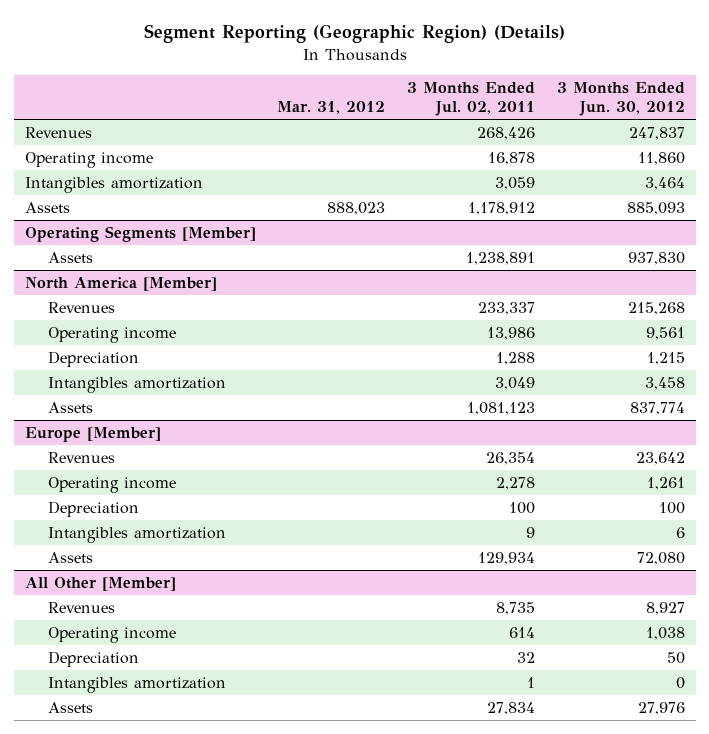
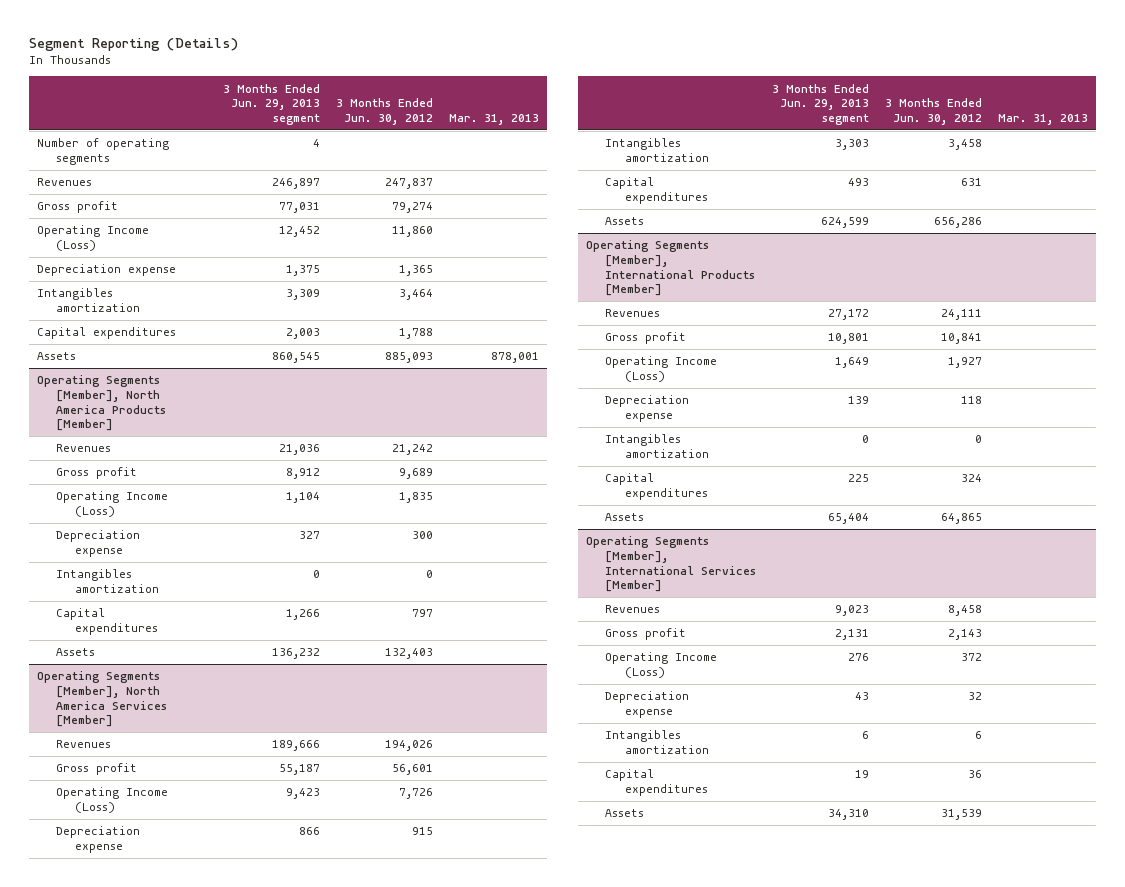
- Segment Reporting (Geographic Region) (Details)
+ Segment Reporting (Details)
- | Mar. 31, 2012 | 3 Months Ended Jul. 02, 2011 | 3 Months Ended Jun. 30, 2012
+ | 3 Months Ended Jun. 29, 2013 segment | 3 Months Ended Jun. 30, 2012 | Mar. 31, 2013
+ Number of operating segments | 4 | |
- Operating income | | 16,878 | 11,860
+ Gross profit | 77,031 | 79,274 |
+ Operating Income (Loss) | 12,452 | 11,860 |
+ Depreciation expense | 1,375 | 1,365 |
+ Capital expenditures | 2,003 | 1,788 |
- Operating Segments [Member]
- Assets | | 1,238,891 | 937,830
- North America [Member]
- Revenues | | 233,337 | 215,268
- Operating income | | 13,986 | 9,561
- Depreciation | | 1,288 | 1,215
+ Operating Segments [Member], North America Products [Member]
+ Revenues | 21,036 | 21,242 |
+ Gross profit | 8,912 | 9,689 |
+ Operating Income (Loss) | 1,104 | 1,835 |
+ Depreciation expense | 327 | 300 |
+ Intangibles amortization | 0 | 0 |
+ Capital expenditures | 1,266 | 797 |
+ Assets | 136,232 | 132,403 |
+ Operating Segments [Member], North America Services [Member]
+ Revenues | 189,666 | 194,026 |
+ Gross profit | 55,187 | 56,601 |
+ Operating Income (Loss) | 9,423 | 7,726 |
+ Depreciation expense | 866 | 915 |
- Assets | | 1,081,123 | 837,774
- Europe [Member]
- Revenues | | 26,354 | 23,642
- Operating income | | 2,278 | 1,261
- Depreciation | | 100 | 100
- Intangibles amortization | | 9 | 6
- Assets | | 129,934 | 72,080
- All Other [Member]
- Revenues | | 8,735 | 8,927
- Operating income | | 614 | 1,038
- Depreciation | | 32 | 50
+ Capital expenditures | 493 | 631 |
+ Assets | 624,599 | 656,286 |
+ Operating Segments [Member], International Products [Member]
+ Revenues | 27,172 | 24,111 |
+ Gross profit | 10,801 | 10,841 |
+ Operating Income (Loss) | 1,649 | 1,927 |
+ Depreciation expense | 139 | 118 |
- Assets | | 27,834 | 27,976
+ Capital expenditures | 225 | 324 |
+ Assets | 65,404 | 64,865 |
+ Operating Segments [Member], International Services [Member]
+ Revenues | 9,023 | 8,458 |
+ Gross profit | 2,131 | 2,143 |
+ Operating Income (Loss) | 276 | 372 |
+ Depreciation expense | 43 | 32 |
+ Intangibles amortization | 6 | 6 |
+ Capital expenditures | 19 | 36 |
+ Assets | 34,310 | 31,539 |

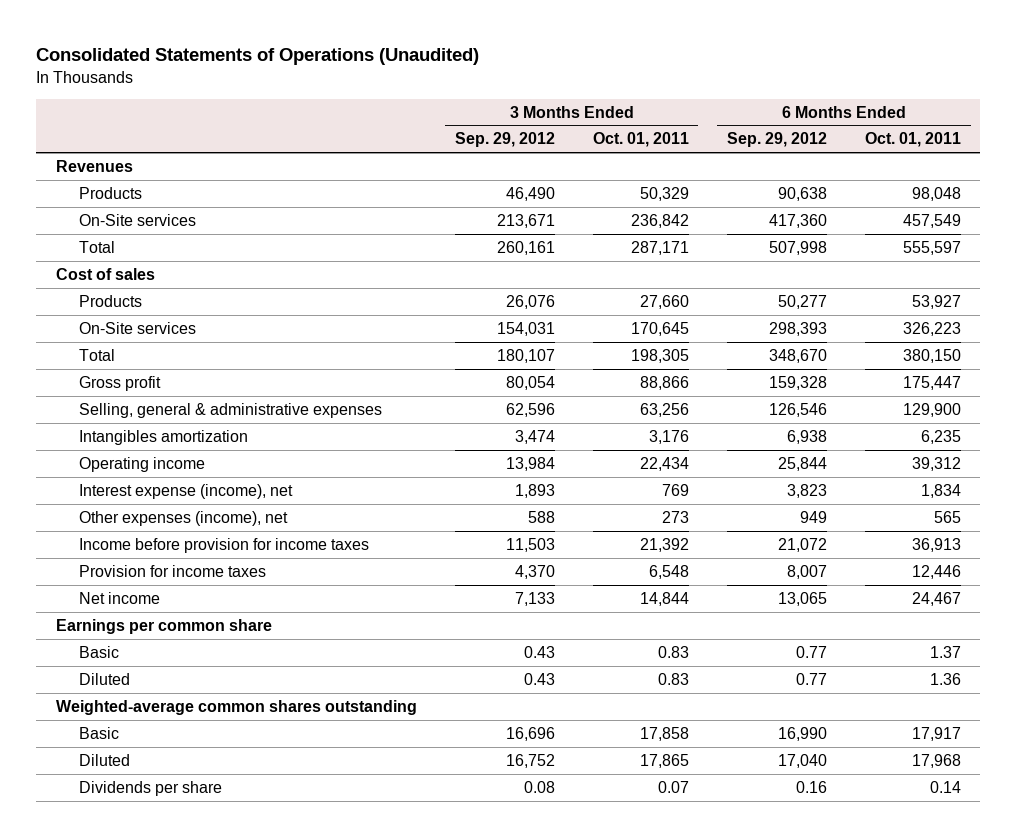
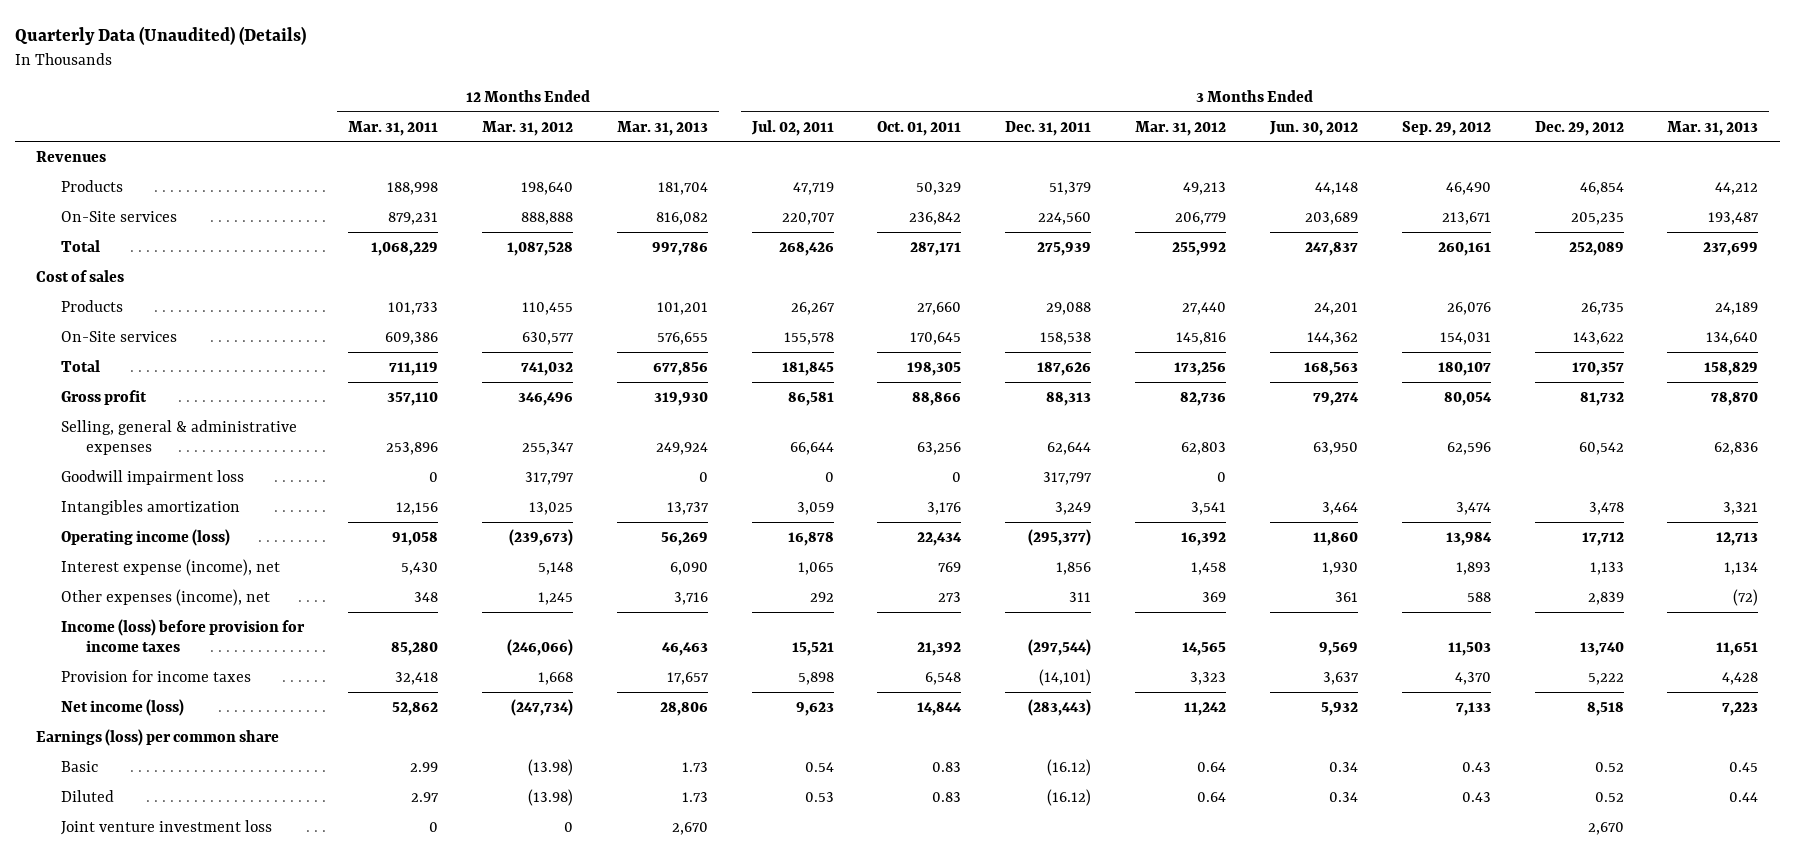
- Consolidated Statements of Operations (Unaudited)
+ Quarterly Data (Unaudited) (Details)
- | 3 Months Ended Sep. 29, 2012 | 3 Months Ended Oct. 01, 2011 | 6 Months Ended Sep. 29, 2012 | 6 Months Ended Oct. 01, 2011
+ | 12 Months Ended Mar. 31, 2011 | 12 Months Ended Mar. 31, 2012 | 12 Months Ended Mar. 31, 2013 | 3 Months Ended Jul. 02, 2011 | 3 Months Ended Oct. 01, 2011 | 3 Months Ended Dec. 31, 2011 | 3 Months Ended Mar. 31, 2012 | 3 Months Ended Jun. 30, 2012 | 3 Months Ended Sep. 29, 2012 | 3 Months Ended Dec. 29, 2012 | 3 Months Ended Mar. 31, 2013
+ Goodwill impairment loss | 0 | 317,797 | 0 | 0 | 0 | 317,797 | 0 | | | |
- Operating income | 13,984 | 22,434 | 25,844 | 39,312
+ Operating income (loss) | 91,058 | (239,673) | 56,269 | 16,878 | 22,434 | (295,377) | 16,392 | 11,860 | 13,984 | 17,712 | 12,713
- Income before provision for income taxes | 11,503 | 21,392 | 21,072 | 36,913
+ Income (loss) before provision for income taxes | 85,280 | (246,066) | 46,463 | 15,521 | 21,392 | (297,544) | 14,565 | 9,569 | 11,503 | 13,740 | 11,651
- Net income | 7,133 | 14,844 | 13,065 | 24,467
- Earnings per common share
+ Net income (loss) | 52,862 | (247,734) | 28,806 | 9,623 | 14,844 | (283,443) | 11,242 | 5,932 | 7,133 | 8,518 | 7,223
+ Earnings (loss) per common share
- Weighted-average common shares outstanding
- Basic | 16,696 | 17,858 | 16,990 | 17,917
- Diluted | 16,752 | 17,865 | 17,040 | 17,968
- Dividends per share | 0.08 | 0.07 | 0.16 | 0.14
+ Joint venture investment loss | 0 | 0 | 2,670 | | | | | | | 2,670 |

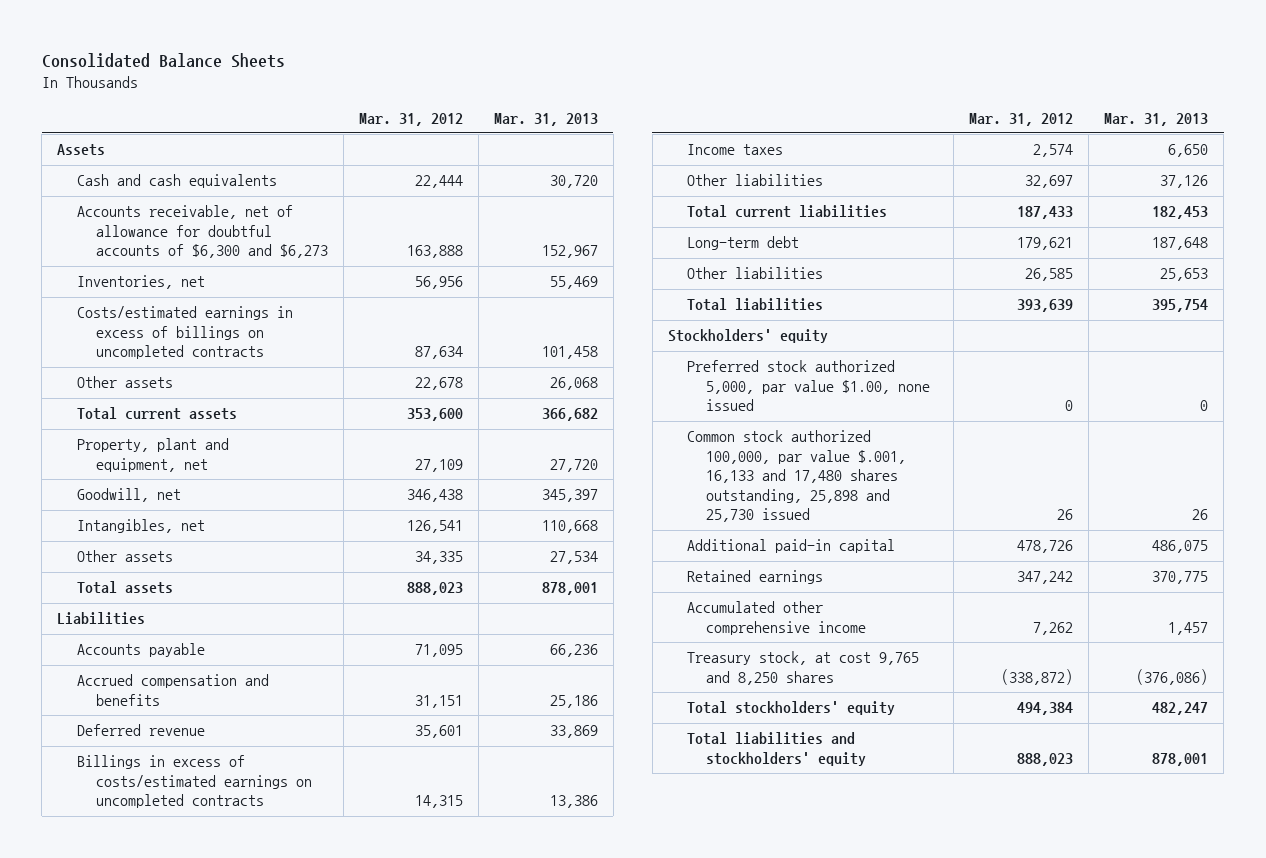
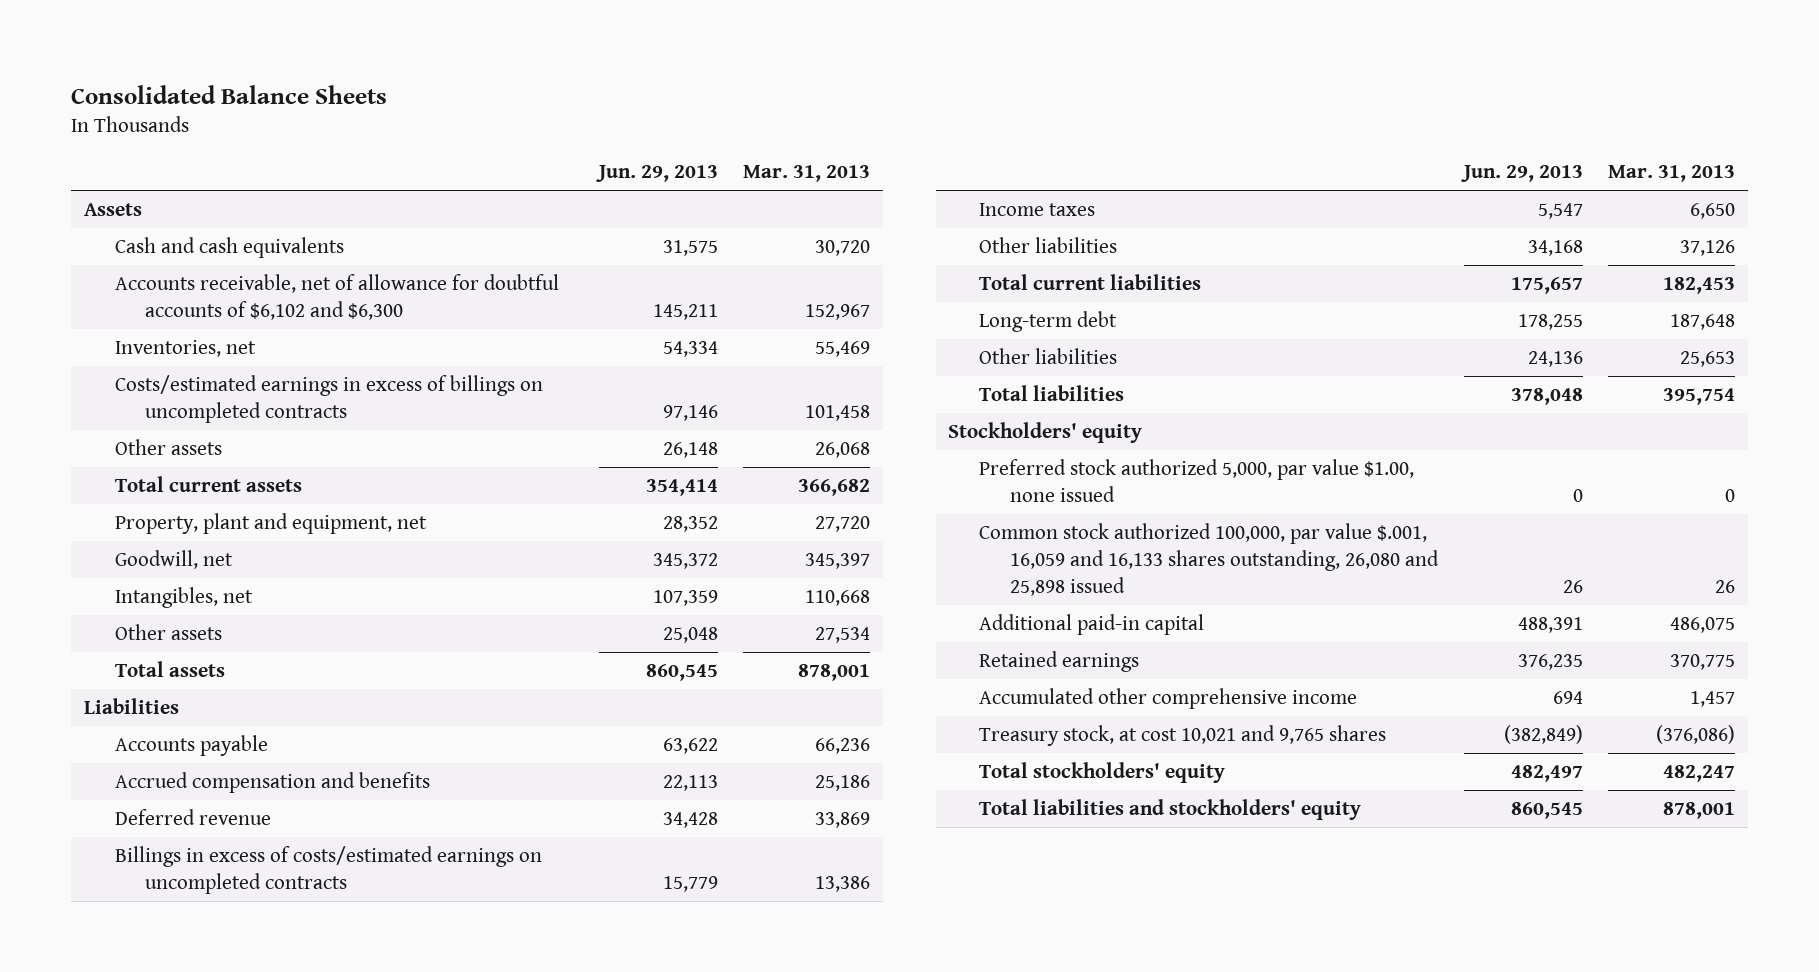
- | Mar. 31, 2012 | Mar. 31, 2013
+ | Jun. 29, 2013 | Mar. 31, 2013
- Accounts receivable, net of allowance for doubtful accounts of $6,300 and $6,273 | 163,888 | 152,967
+ Accounts receivable, net of allowance for doubtful accounts of $6,102 and $6,300 | 145,211 | 152,967
- Common stock authorized 100,000, par value $.001, 16,133 and 17,480 shares outstanding, 25,898 and 25,730 issued | 26 | 26
+ Common stock authorized 100,000, par value $.001, 16,059 and 16,133 shares outstanding, 26,080 and 25,898 issued | 26 | 26
- Treasury stock, at cost 9,765 and 8,250 shares | (338,872) | (376,086)
+ Treasury stock, at cost 10,021 and 9,765 shares | (382,849) | (376,086)

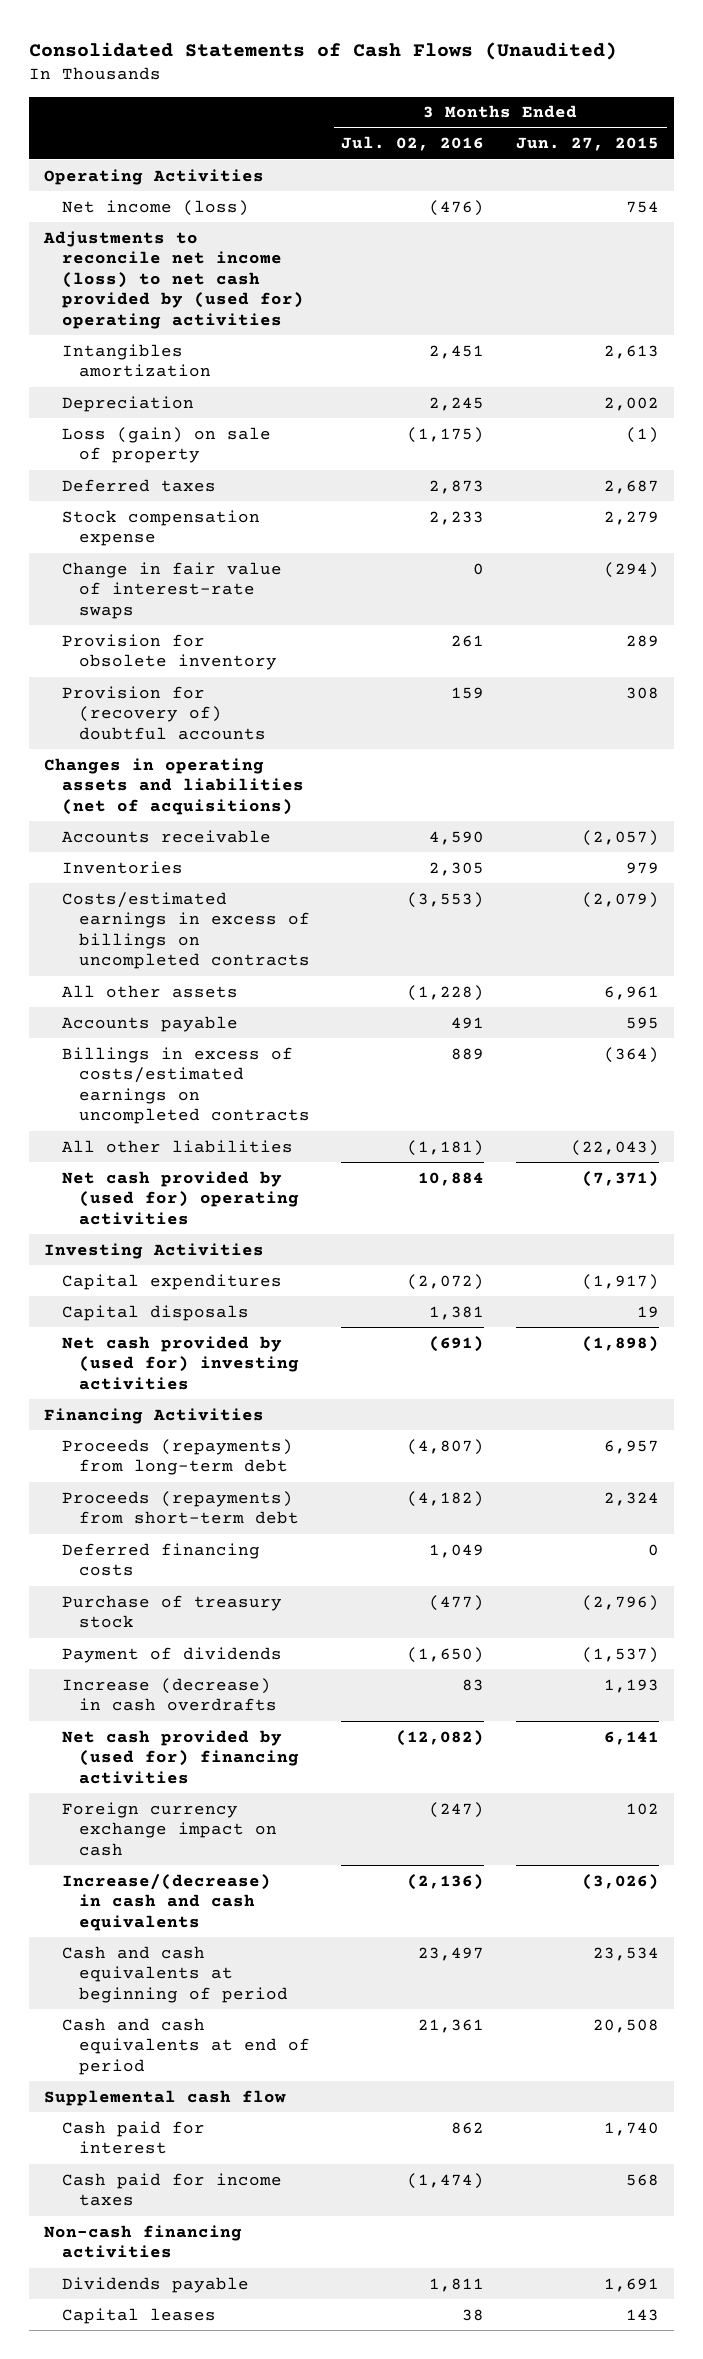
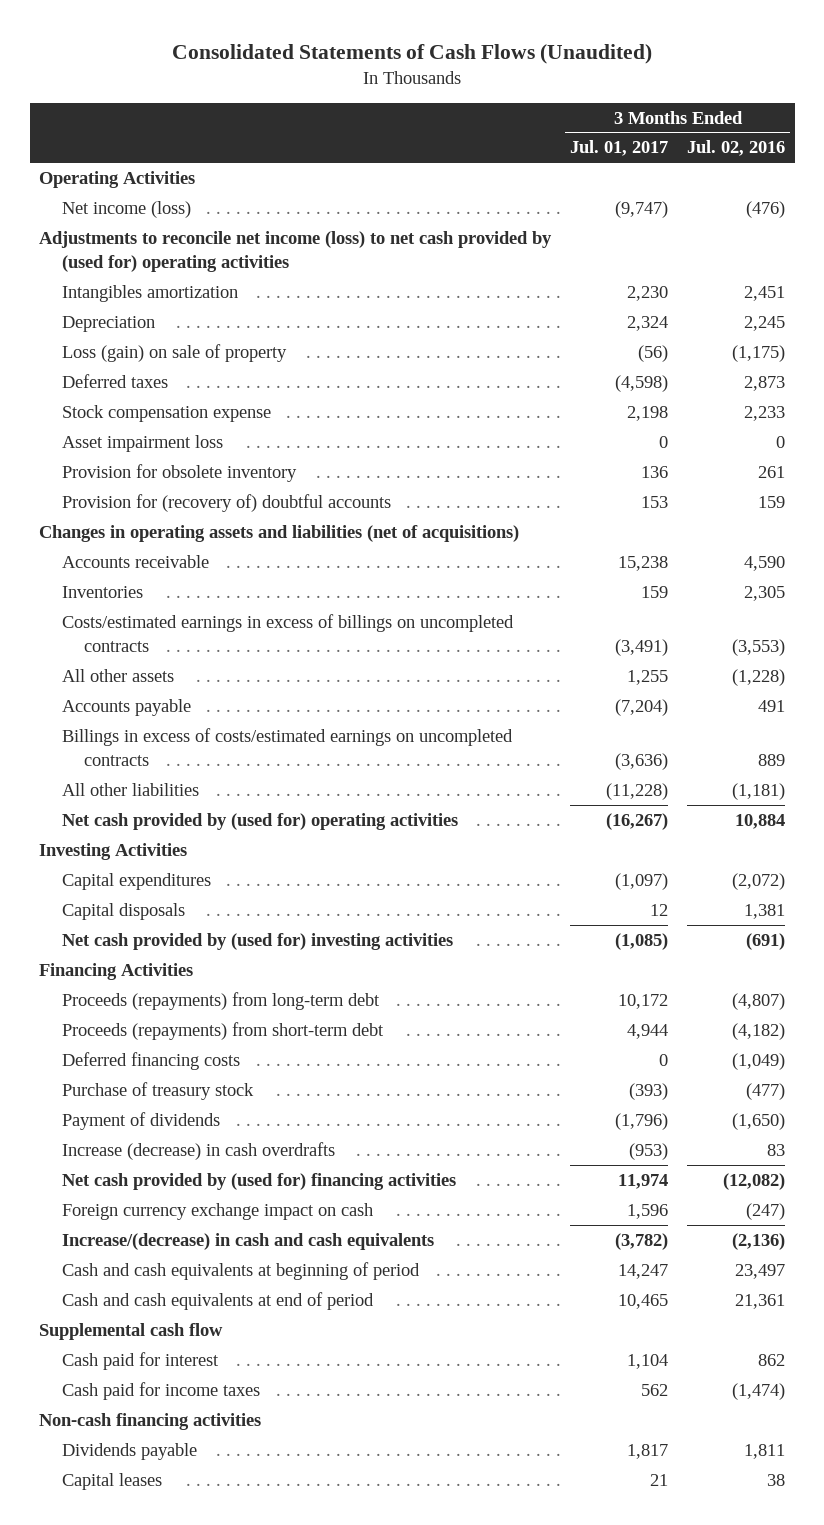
- | 3 Months Ended Jul. 02, 2016 | 3 Months Ended Jun. 27, 2015
+ | 3 Months Ended Jul. 01, 2017 | 3 Months Ended Jul. 02, 2016
- Change in fair value of interest-rate swaps | 0 | (294)
+ Asset impairment loss | 0 | 0
- Deferred financing costs | 1,049 | 0
+ Deferred financing costs | 0 | (1,049)

